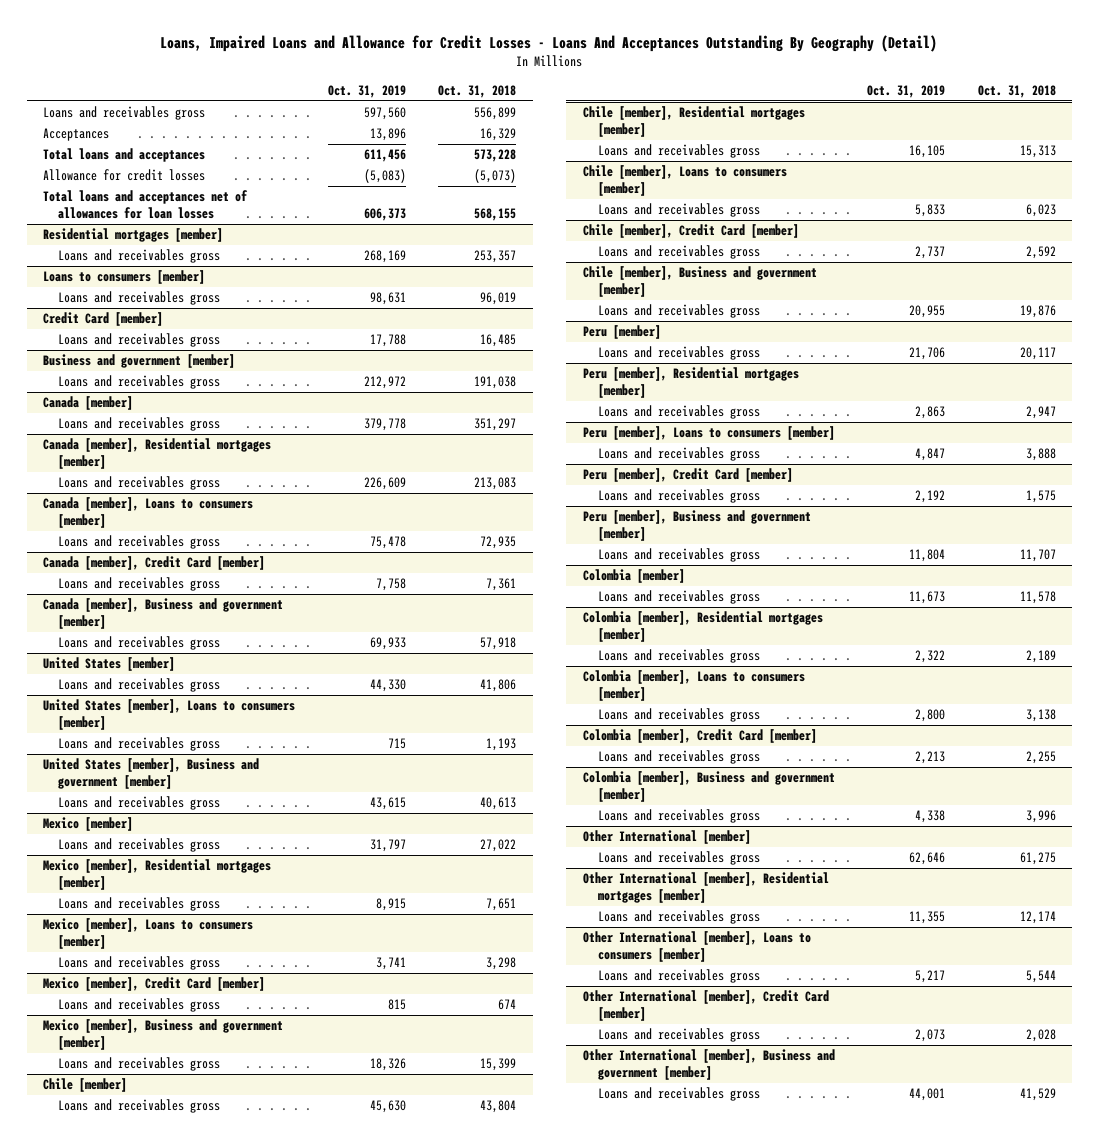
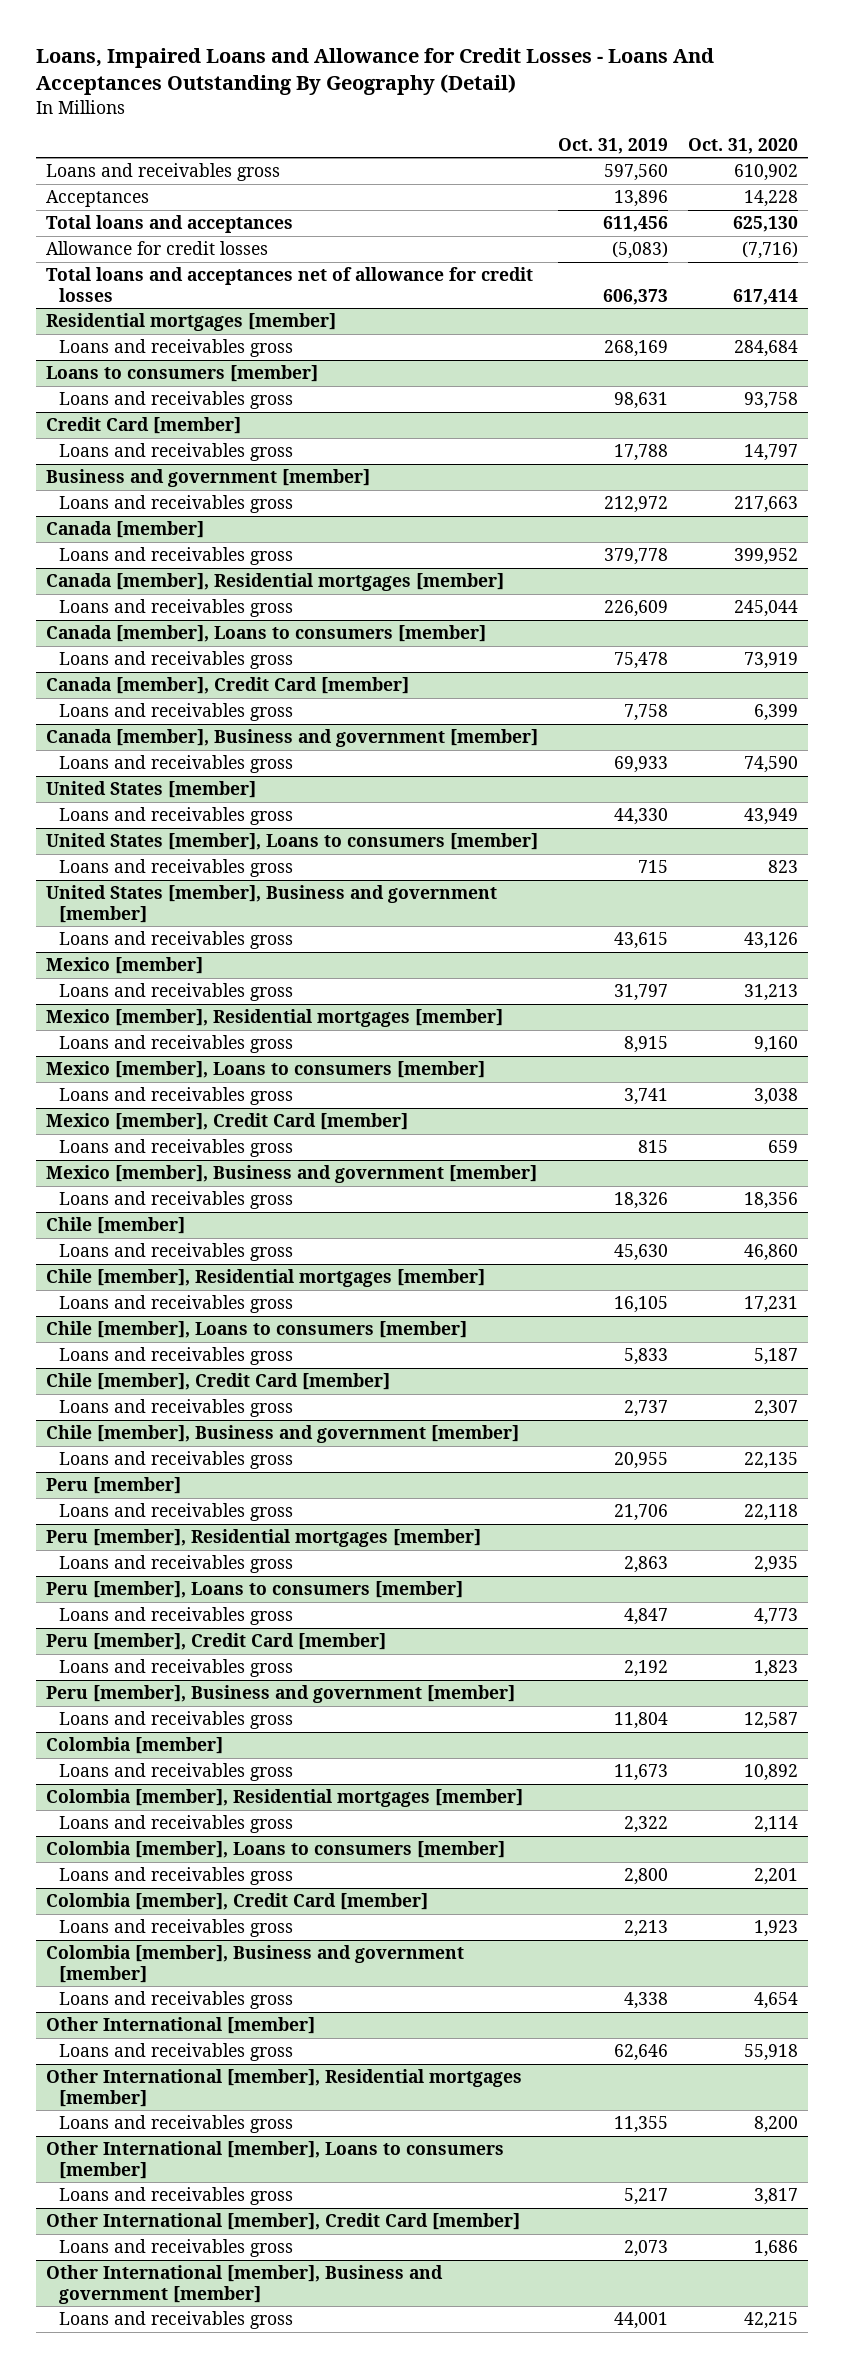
- | Oct. 31, 2019 | Oct. 31, 2018
+ | Oct. 31, 2019 | Oct. 31, 2020
- Total loans and acceptances net of allowances for loan losses | 606,373 | 568,155
+ Total loans and acceptances net of allowance for credit losses | 606,373 | 617,414

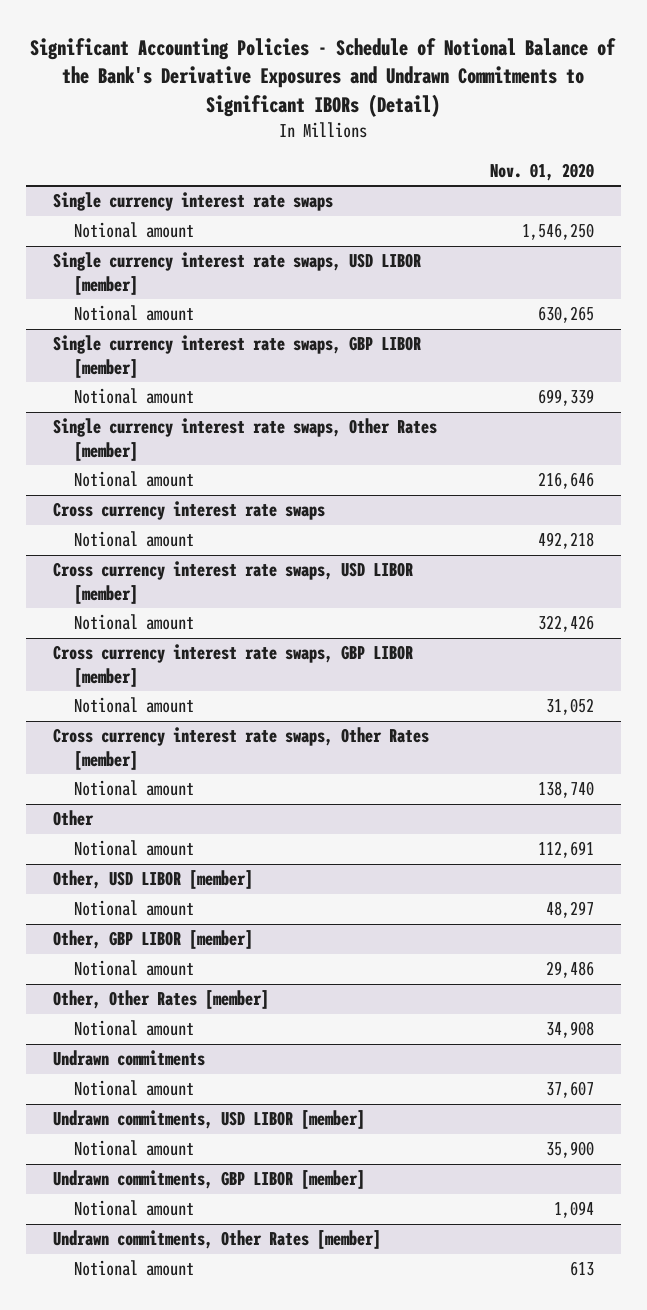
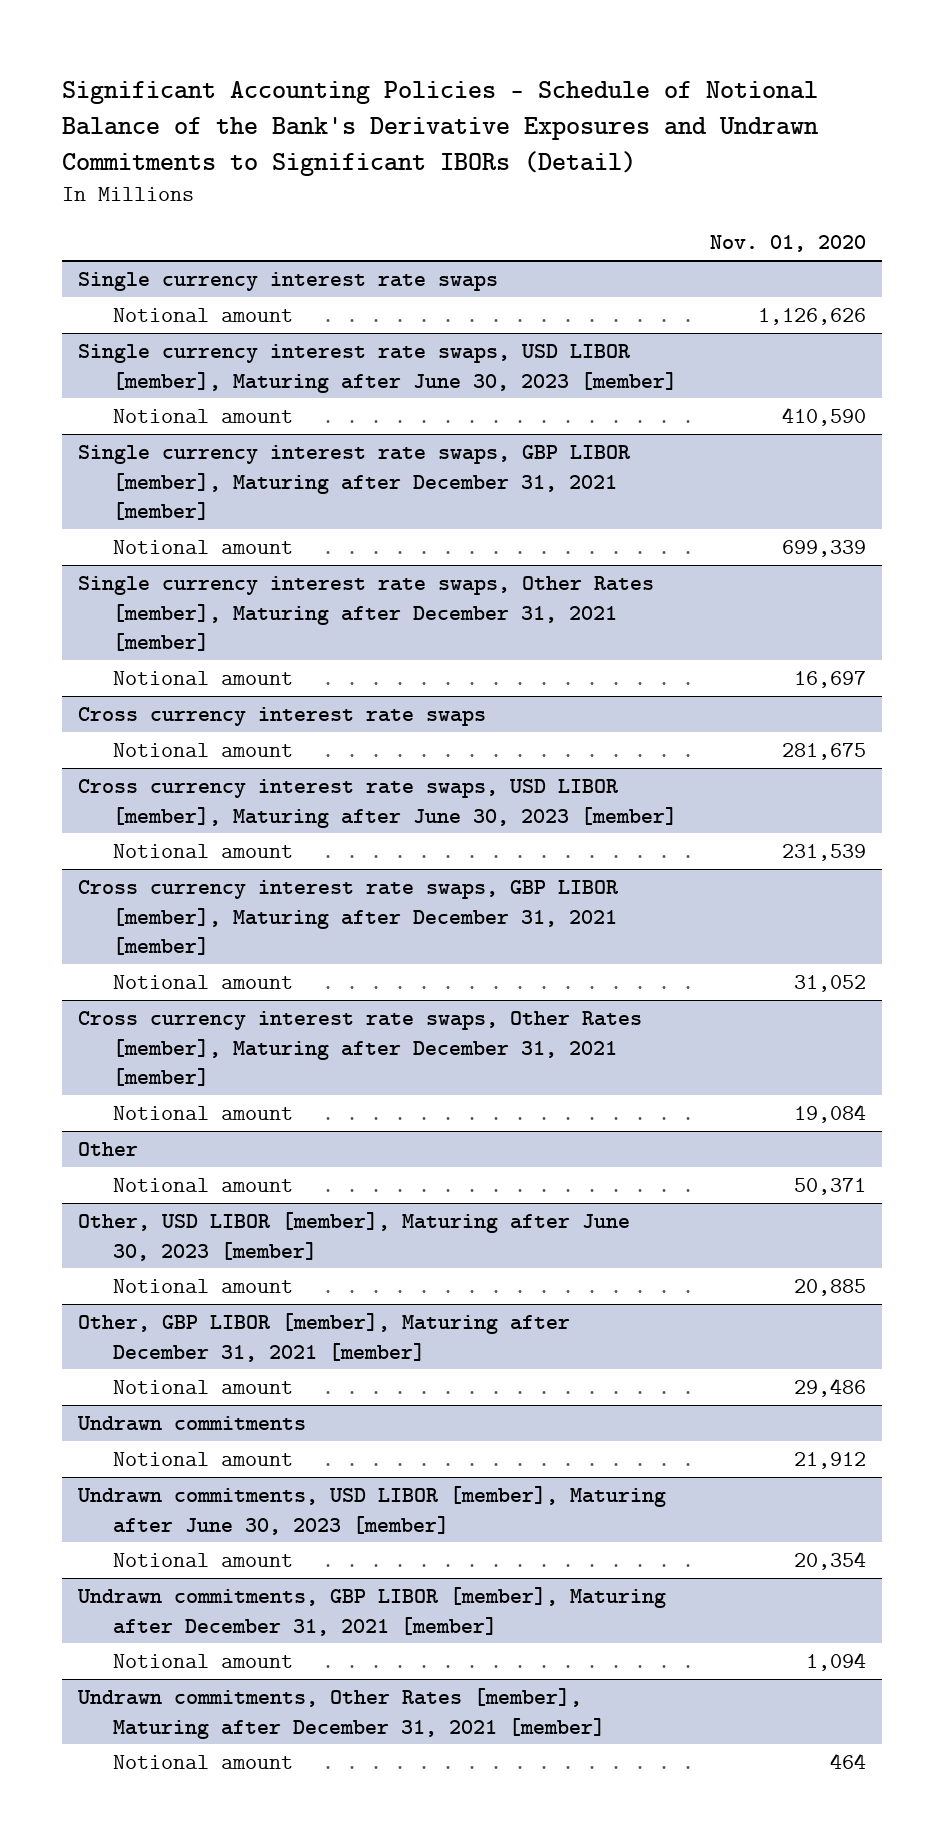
@ Single currency interest rate swaps
- Notional amount | 1,546,250
- Single currency interest rate swaps, USD LIBOR [member]
- Notional amount | 630,265
- Single currency interest rate swaps, GBP LIBOR [member]
@ Single currency interest rate swaps
+ Notional amount | 1,126,626
+ Single currency interest rate swaps, USD LIBOR [member], Maturing after June 30, 2023 [member]
+ Notional amount | 410,590
+ Single currency interest rate swaps, GBP LIBOR [member], Maturing after December 31, 2021 [member]
- Single currency interest rate swaps, Other Rates [member]
- Notional amount | 216,646
+ Single currency interest rate swaps, Other Rates [member], Maturing after December 31, 2021 [member]
+ Notional amount | 16,697
@ Cross currency interest rate swaps
- Notional amount | 492,218
- Cross currency interest rate swaps, USD LIBOR [member]
- Notional amount | 322,426
- Cross currency interest rate swaps, GBP LIBOR [member]
@ Cross currency interest rate swaps
+ Notional amount | 281,675
+ Cross currency interest rate swaps, USD LIBOR [member], Maturing after June 30, 2023 [member]
+ Notional amount | 231,539
+ Cross currency interest rate swaps, GBP LIBOR [member], Maturing after December 31, 2021 [member]
- Cross currency interest rate swaps, Other Rates [member]
- Notional amount | 138,740
+ Cross currency interest rate swaps, Other Rates [member], Maturing after December 31, 2021 [member]
+ Notional amount | 19,084
@ Other
- Notional amount | 112,691
- Other, USD LIBOR [member]
- Notional amount | 48,297
- Other, GBP LIBOR [member]
@ Other
+ Notional amount | 50,371
+ Other, USD LIBOR [member], Maturing after June 30, 2023 [member]
+ Notional amount | 20,885
+ Other, GBP LIBOR [member], Maturing after December 31, 2021 [member]
- Other, Other Rates [member]
- Notional amount | 34,908
@ Undrawn commitments
- Notional amount | 37,607
- Undrawn commitments, USD LIBOR [member]
- Notional amount | 35,900
- Undrawn commitments, GBP LIBOR [member]
@ Undrawn commitments
+ Notional amount | 21,912
+ Undrawn commitments, USD LIBOR [member], Maturing after June 30, 2023 [member]
+ Notional amount | 20,354
+ Undrawn commitments, GBP LIBOR [member], Maturing after December 31, 2021 [member]
- Undrawn commitments, Other Rates [member]
- Notional amount | 613
+ Undrawn commitments, Other Rates [member], Maturing after December 31, 2021 [member]
+ Notional amount | 464

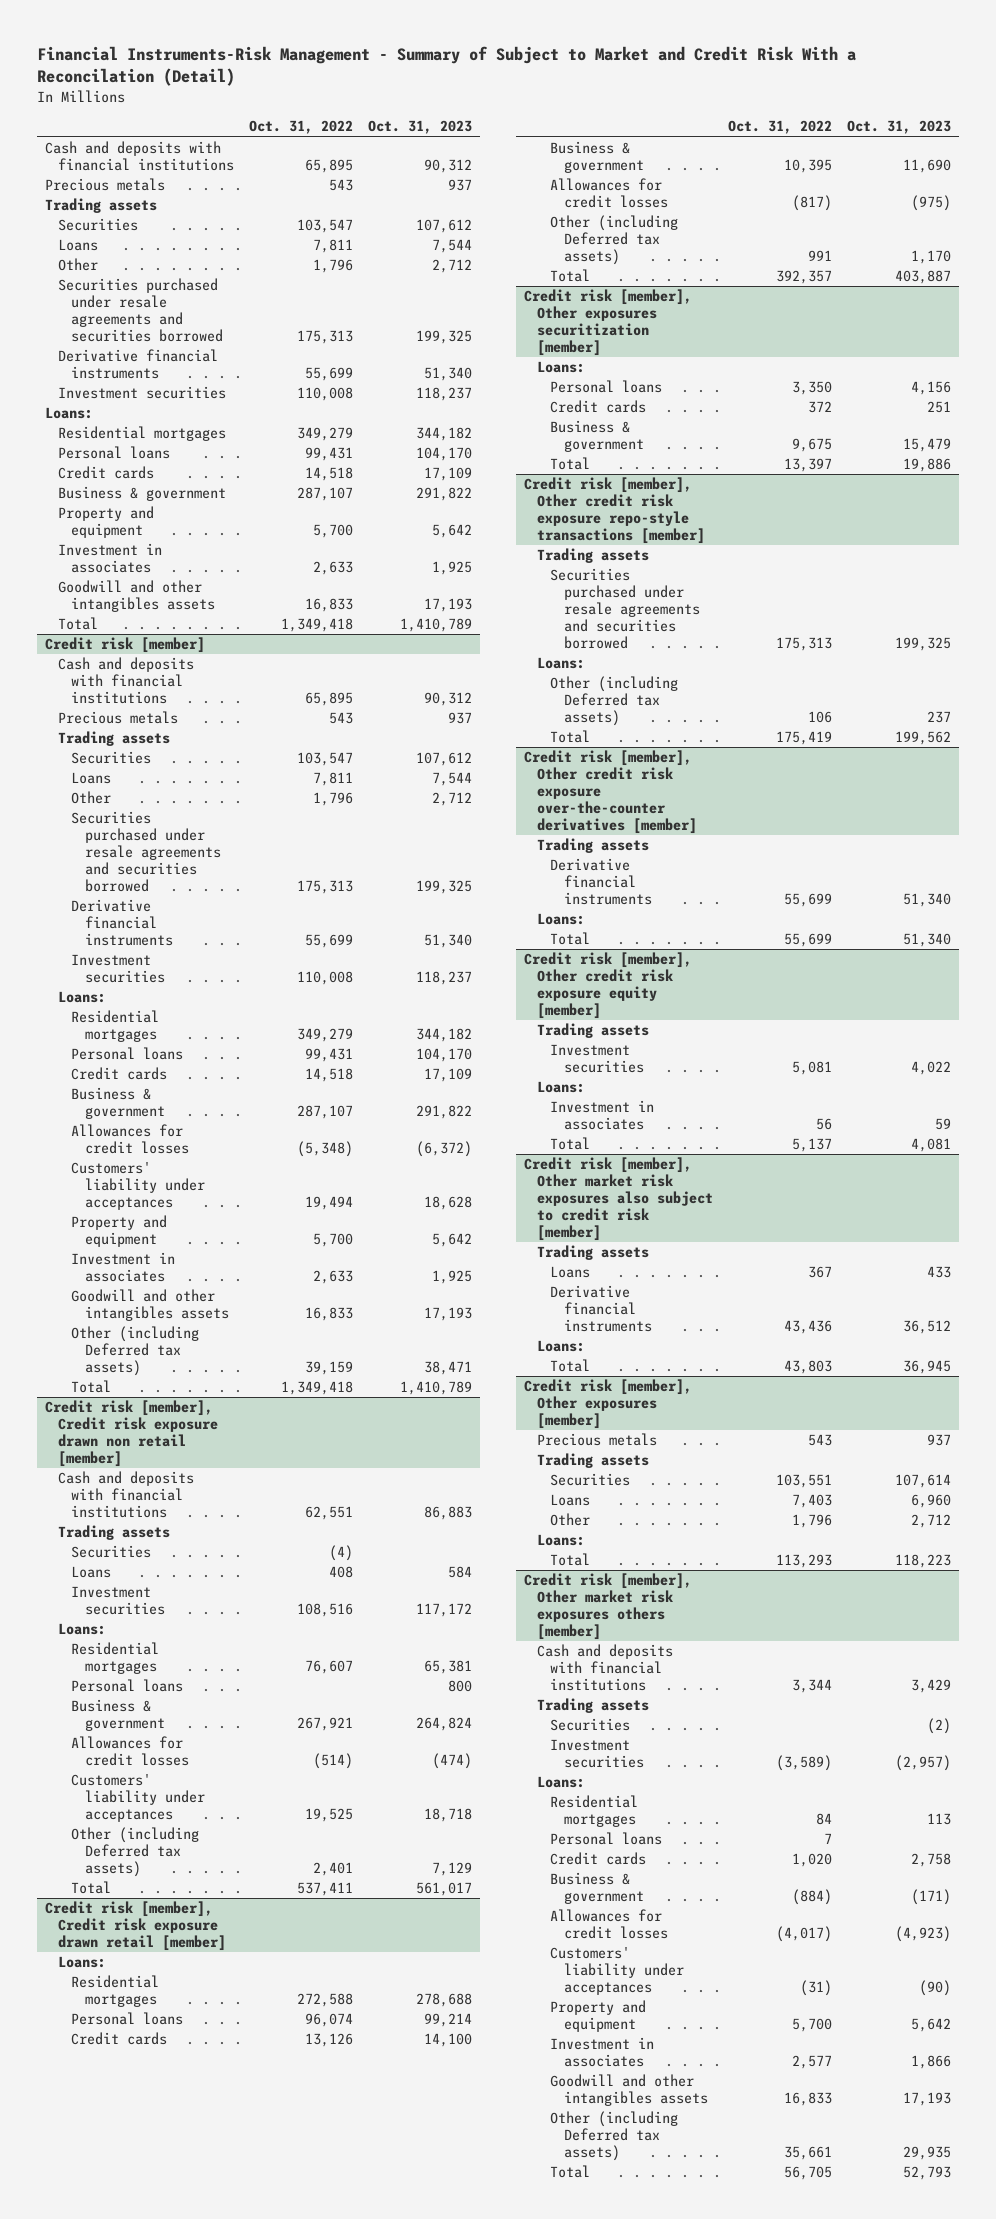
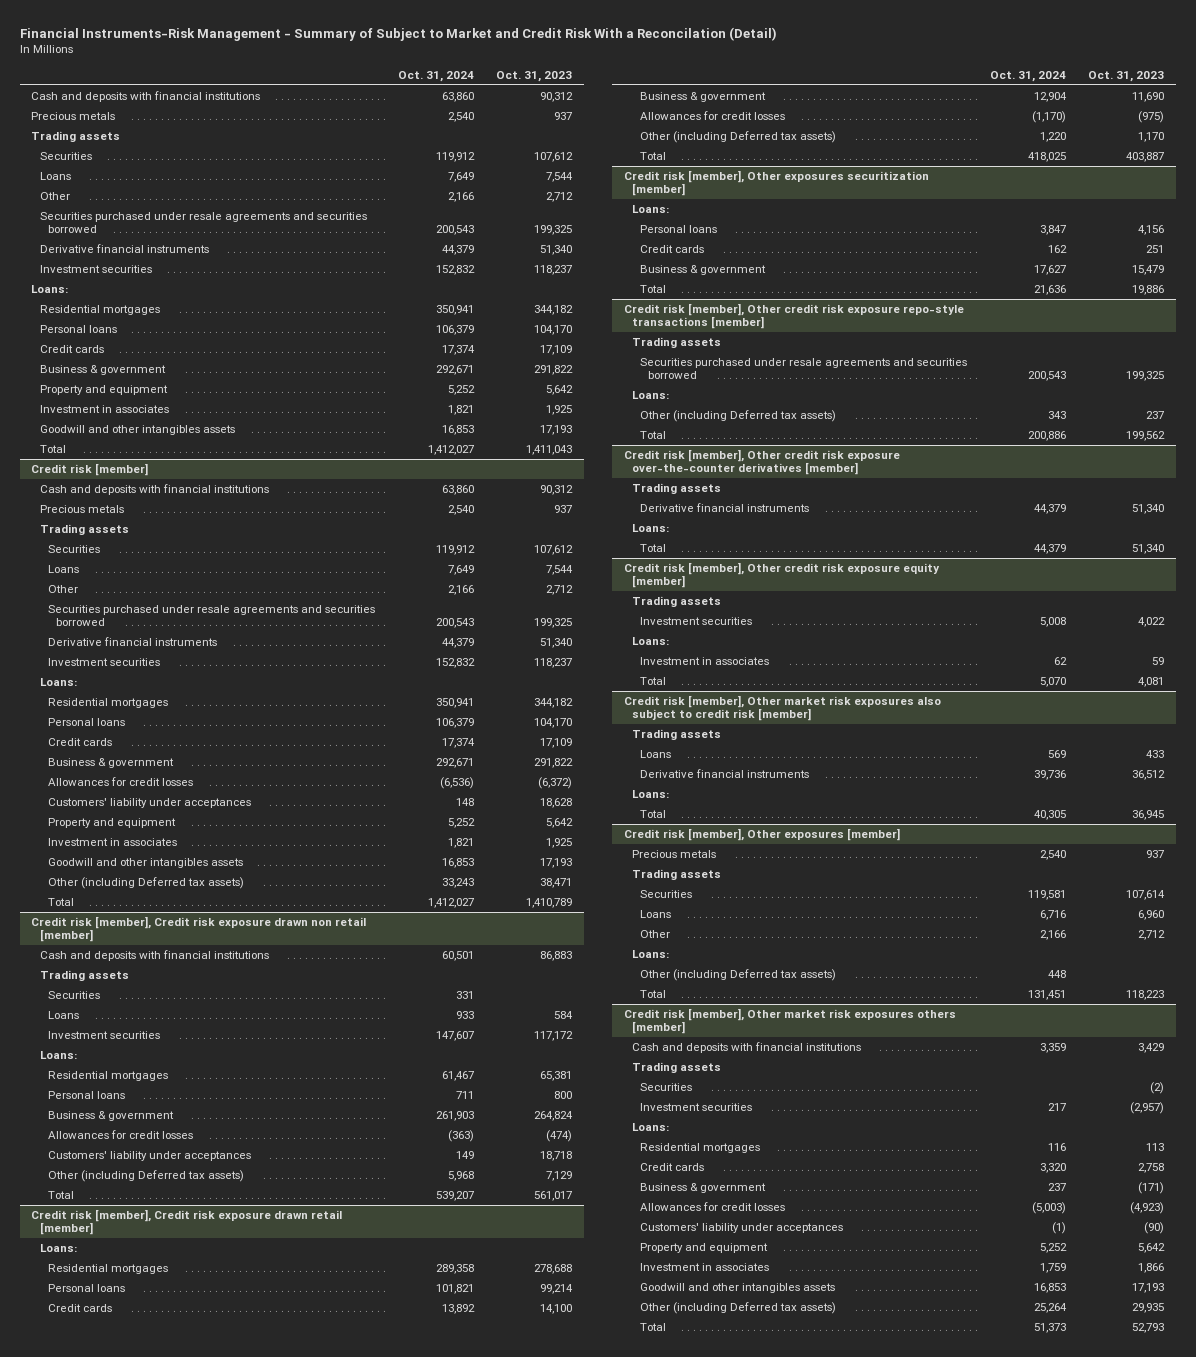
- | Oct. 31, 2022 | Oct. 31, 2023
+ | Oct. 31, 2024 | Oct. 31, 2023
- Total | 1,349,418 | 1,410,789
+ Total | 1,412,027 | 1,411,043
@ Credit risk [member], Other exposures [member]
+ Other (including Deferred tax assets) | 448 |
@ Credit risk [member], Other market risk exposures others [member]
- Personal loans | 7 |

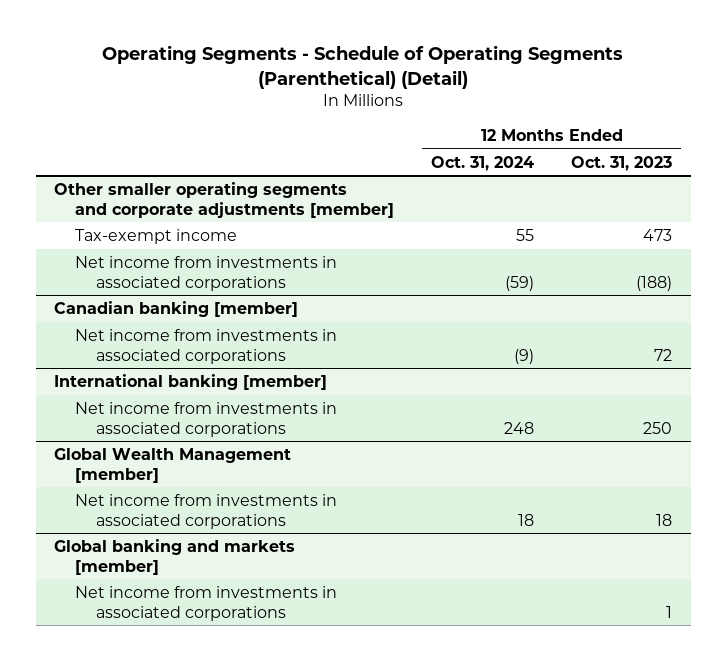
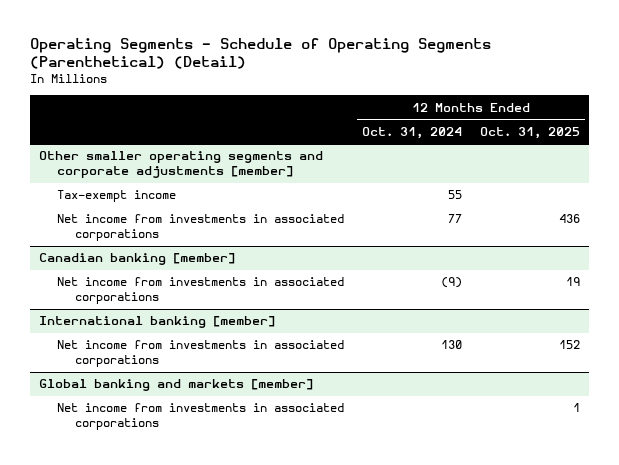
- | 12 Months Ended Oct. 31, 2024 | 12 Months Ended Oct. 31, 2023
+ | 12 Months Ended Oct. 31, 2024 | 12 Months Ended Oct. 31, 2025
@ Other smaller operating segments and corporate adjustments [member]
- Net income from investments in associated corporations | (59) | (188)
+ Net income from investments in associated corporations | 77 | 436
@ International banking [member]
- Net income from investments in associated corporations | 248 | 250
- Global Wealth Management [member]
- Net income from investments in associated corporations | 18 | 18
@ International banking [member]
+ Net income from investments in associated corporations | 130 | 152

